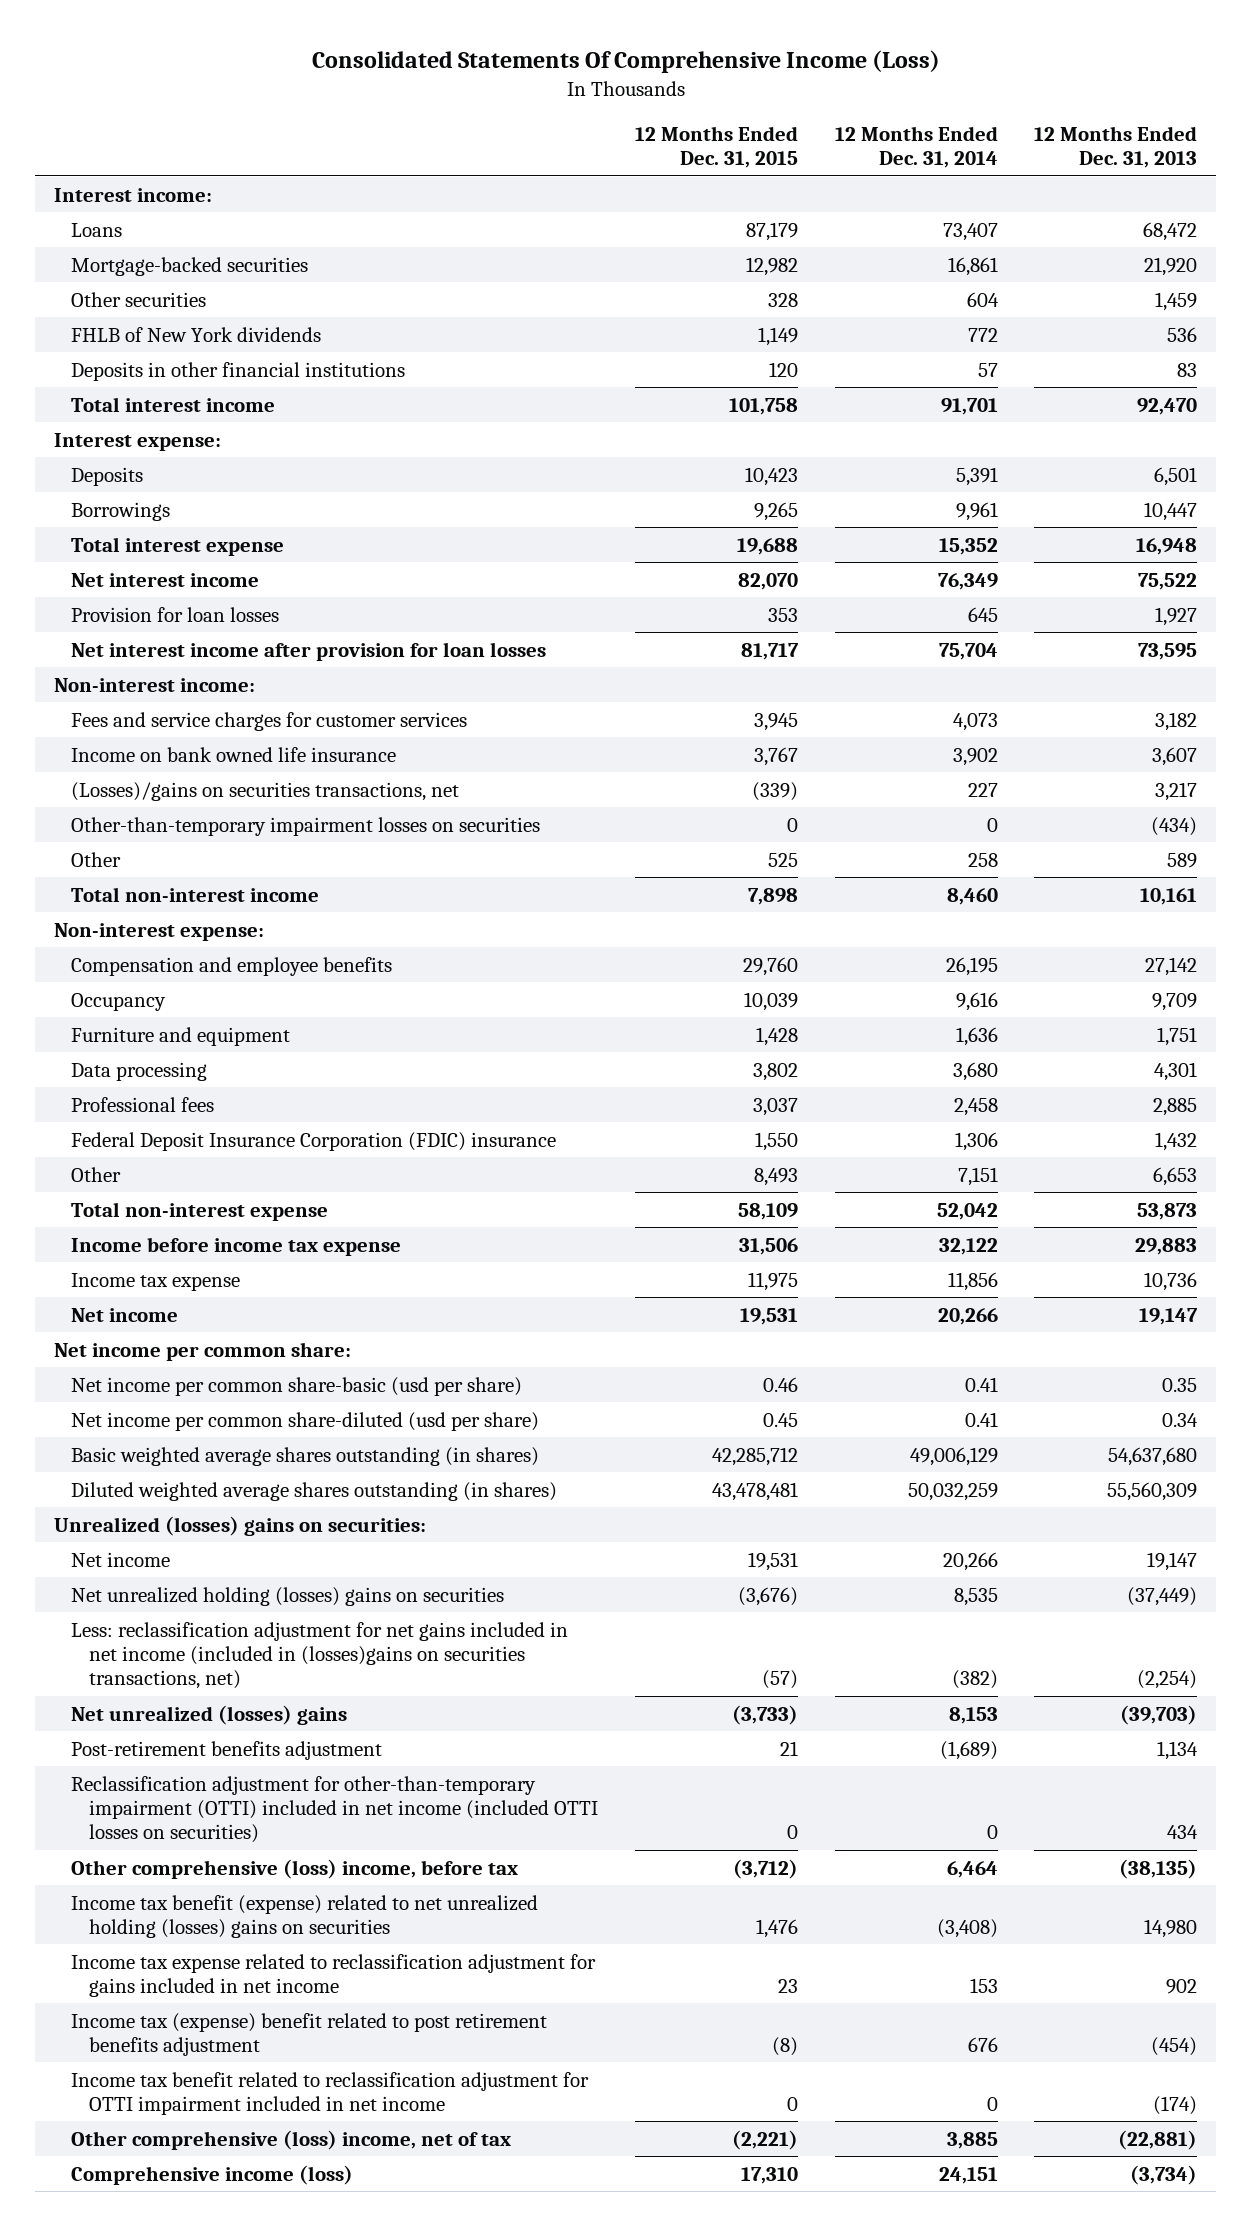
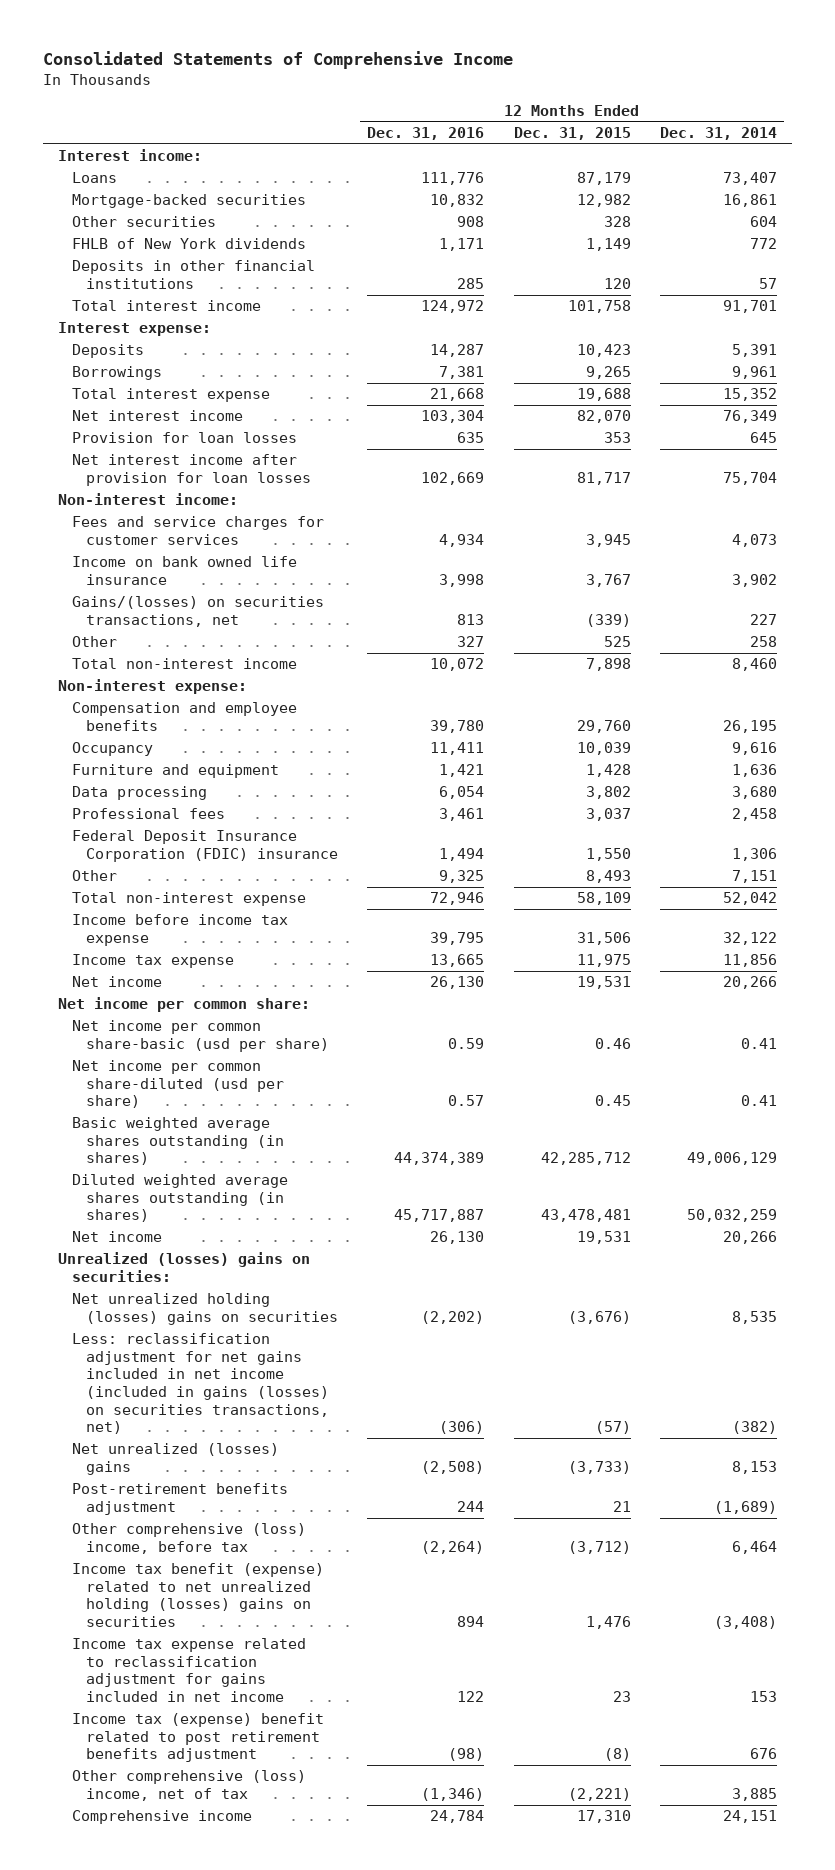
- Consolidated Statements Of Comprehensive Income (Loss)
+ Consolidated Statements of Comprehensive Income
- | 12 Months Ended Dec. 31, 2015 | 12 Months Ended Dec. 31, 2014 | 12 Months Ended Dec. 31, 2013
+ | 12 Months Ended Dec. 31, 2016 | 12 Months Ended Dec. 31, 2015 | 12 Months Ended Dec. 31, 2014
- (Losses)/gains on securities transactions, net | (339) | 227 | 3,217
- Other-than-temporary impairment losses on securities | 0 | 0 | (434)
+ Gains/(losses) on securities transactions, net | 813 | (339) | 227
moved down: Unrealized (losses) gains on securities:
- Less: reclassification adjustment for net gains included in net income (included in (losses)gains on securities transactions, net) | (57) | (382) | (2,254)
+ Less: reclassification adjustment for net gains included in net income (included in gains (losses) on securities transactions, net) | (306) | (57) | (382)
- Reclassification adjustment for other-than-temporary impairment (OTTI) included in net income (included OTTI losses on securities) | 0 | 0 | 434
- Income tax benefit related to reclassification adjustment for OTTI impairment included in net income | 0 | 0 | (174)
- Comprehensive income (loss) | 17,310 | 24,151 | (3,734)
+ Comprehensive income | 24,784 | 17,310 | 24,151

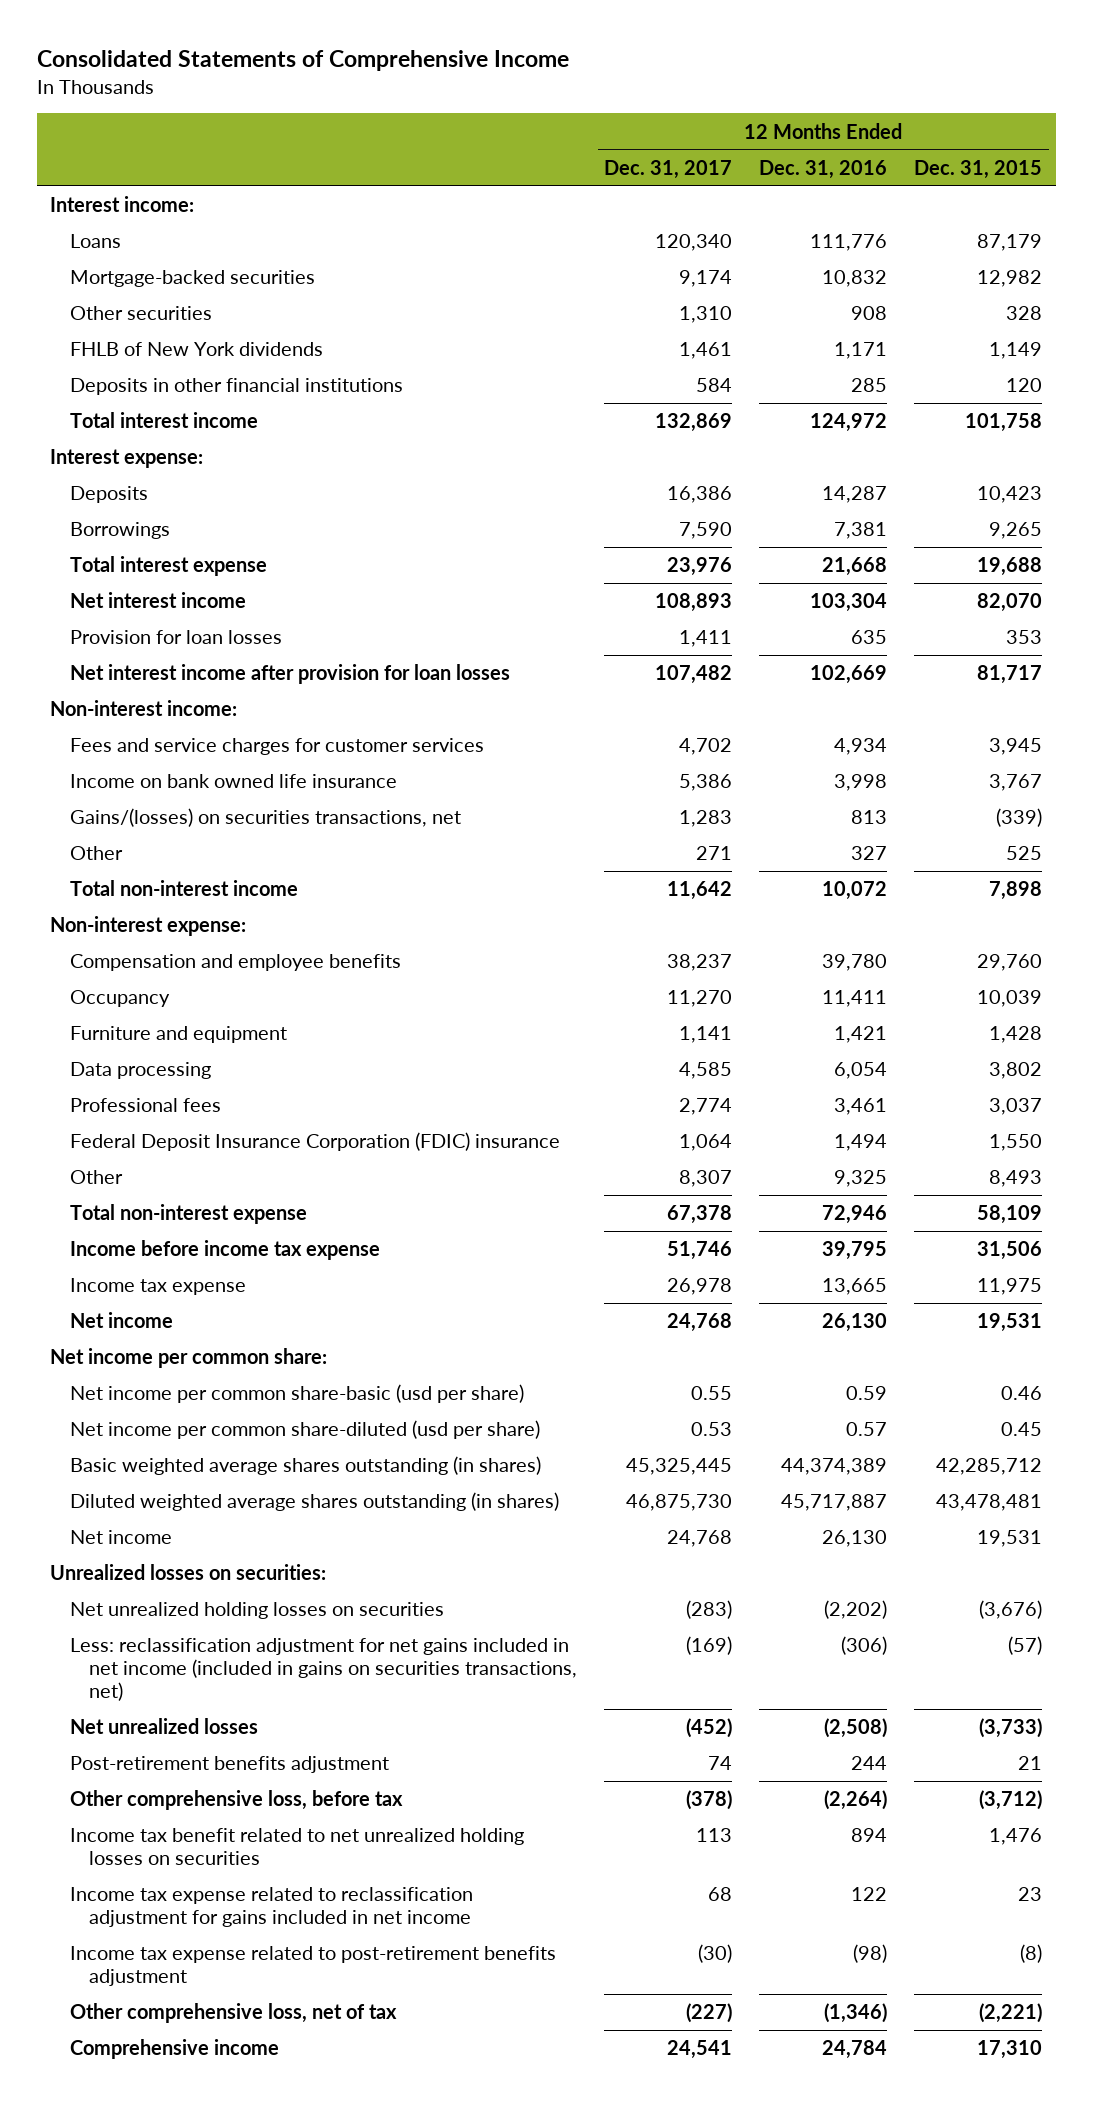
- | 12 Months Ended Dec. 31, 2016 | 12 Months Ended Dec. 31, 2015 | 12 Months Ended Dec. 31, 2014
+ | 12 Months Ended Dec. 31, 2017 | 12 Months Ended Dec. 31, 2016 | 12 Months Ended Dec. 31, 2015
- Unrealized (losses) gains on securities:
- Net unrealized holding (losses) gains on securities | (2,202) | (3,676) | 8,535
- Less: reclassification adjustment for net gains included in net income (included in gains (losses) on securities transactions, net) | (306) | (57) | (382)
- Net unrealized (losses) gains | (2,508) | (3,733) | 8,153
+ Unrealized losses on securities:
+ Net unrealized holding losses on securities | (283) | (2,202) | (3,676)
+ Less: reclassification adjustment for net gains included in net income (included in gains on securities transactions, net) | (169) | (306) | (57)
+ Net unrealized losses | (452) | (2,508) | (3,733)
- Other comprehensive (loss) income, before tax | (2,264) | (3,712) | 6,464
- Income tax benefit (expense) related to net unrealized holding (losses) gains on securities | 894 | 1,476 | (3,408)
+ Other comprehensive loss, before tax | (378) | (2,264) | (3,712)
+ Income tax benefit related to net unrealized holding losses on securities | 113 | 894 | 1,476
- Income tax (expense) benefit related to post retirement benefits adjustment | (98) | (8) | 676
- Other comprehensive (loss) income, net of tax | (1,346) | (2,221) | 3,885
+ Income tax expense related to post-retirement benefits adjustment | (30) | (98) | (8)
+ Other comprehensive loss, net of tax | (227) | (1,346) | (2,221)

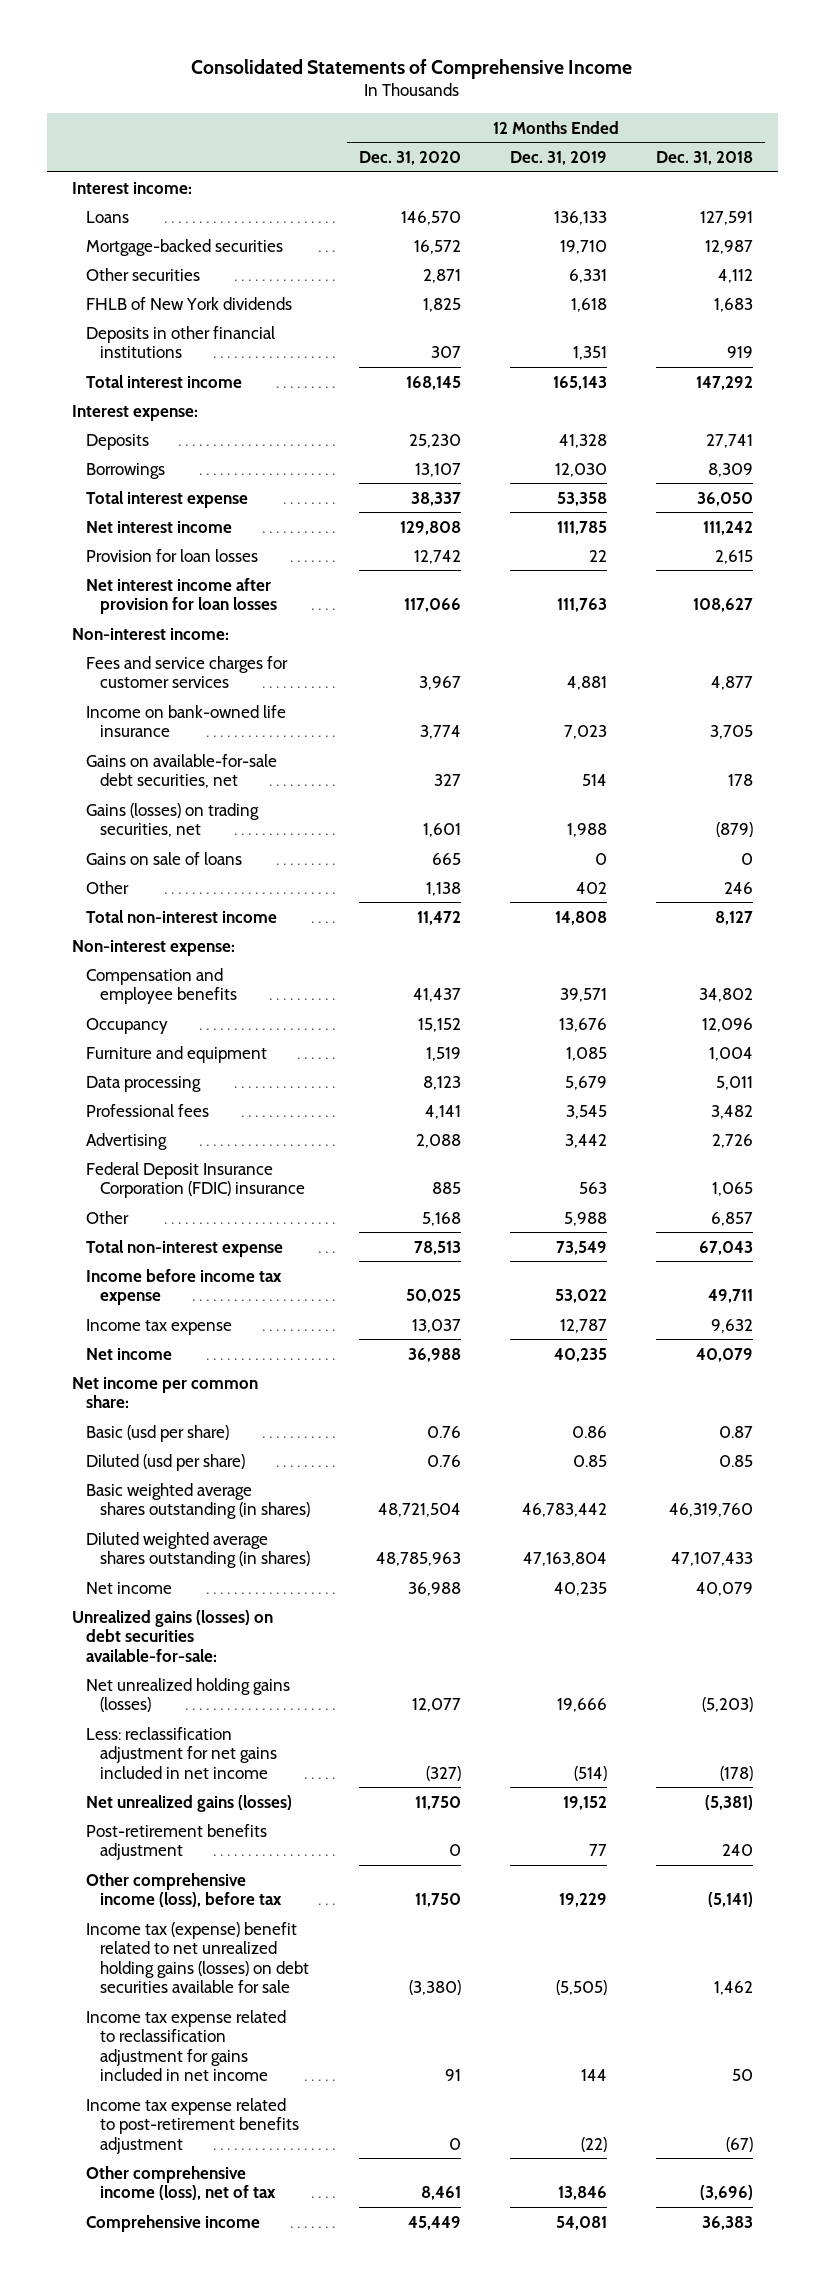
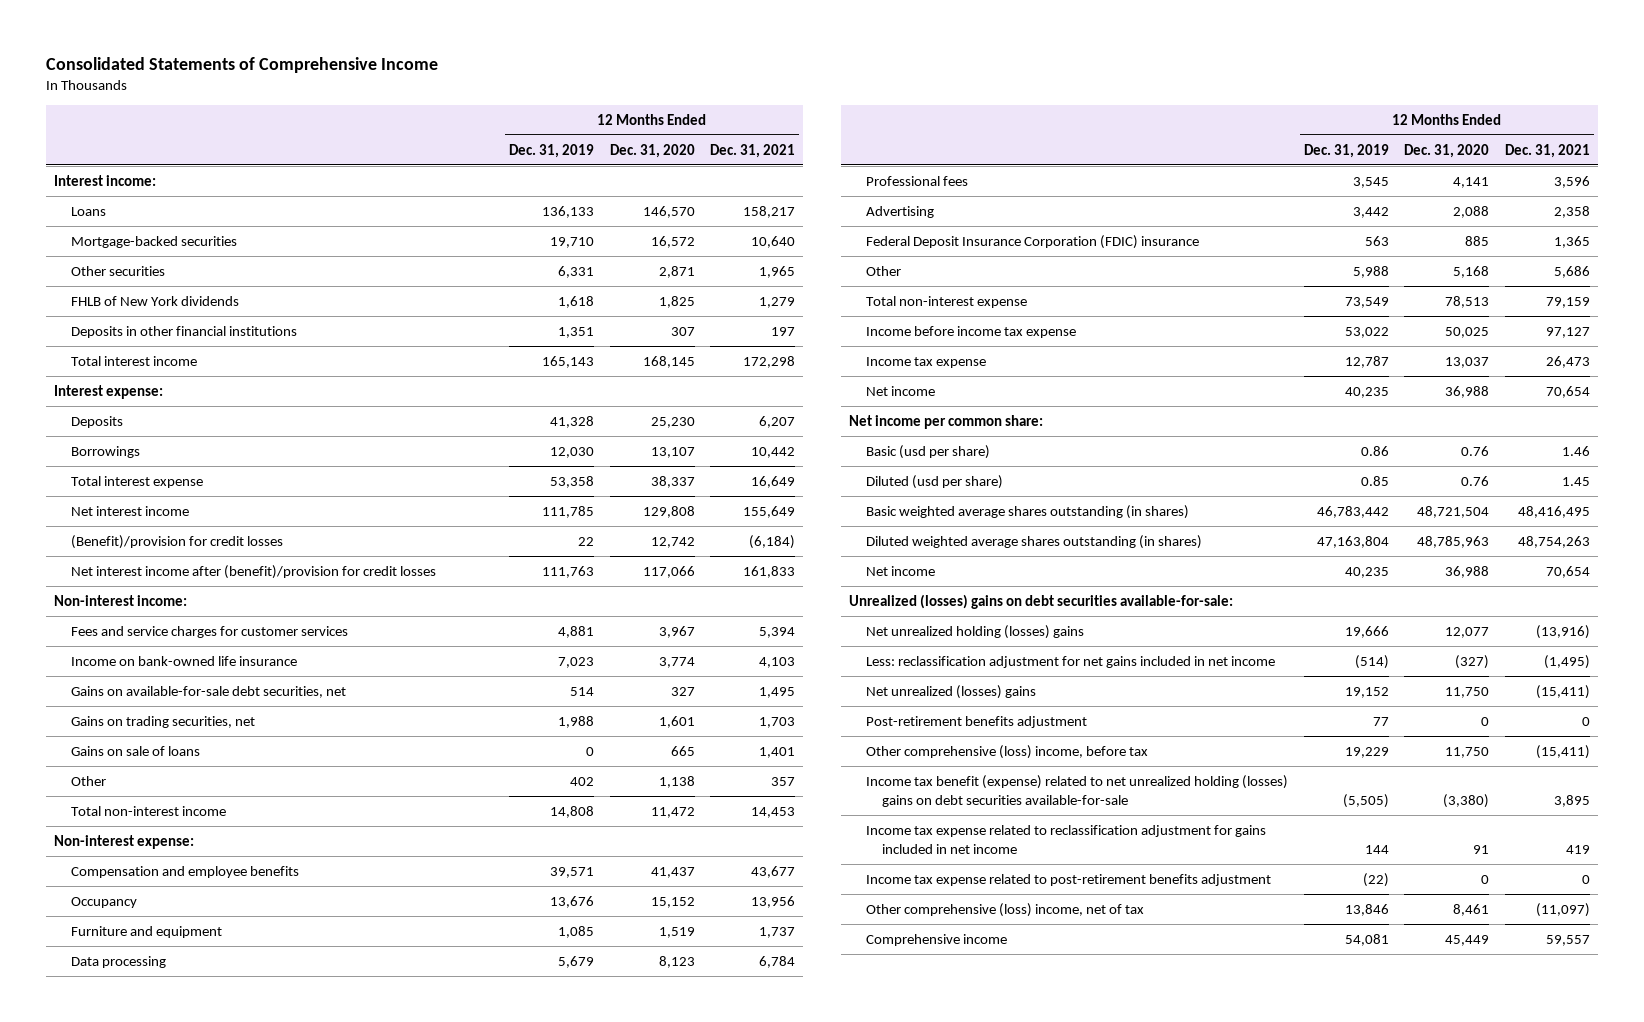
- | 12 Months Ended Dec. 31, 2020 | 12 Months Ended Dec. 31, 2019 | 12 Months Ended Dec. 31, 2018
+ | 12 Months Ended Dec. 31, 2019 | 12 Months Ended Dec. 31, 2020 | 12 Months Ended Dec. 31, 2021
- Provision for loan losses | 12,742 | 22 | 2,615
- Net interest income after provision for loan losses | 117,066 | 111,763 | 108,627
+ (Benefit)/provision for credit losses | 22 | 12,742 | (6,184)
+ Net interest income after (benefit)/provision for credit losses | 111,763 | 117,066 | 161,833
- Gains (losses) on trading securities, net | 1,601 | 1,988 | (879)
+ Gains on trading securities, net | 1,988 | 1,601 | 1,703
- Unrealized gains (losses) on debt securities available-for-sale:
- Net unrealized holding gains (losses) | 12,077 | 19,666 | (5,203)
+ Unrealized (losses) gains on debt securities available-for-sale:
+ Net unrealized holding (losses) gains | 19,666 | 12,077 | (13,916)
- Net unrealized gains (losses) | 11,750 | 19,152 | (5,381)
+ Net unrealized (losses) gains | 19,152 | 11,750 | (15,411)
- Other comprehensive income (loss), before tax | 11,750 | 19,229 | (5,141)
- Income tax (expense) benefit related to net unrealized holding gains (losses) on debt securities available for sale | (3,380) | (5,505) | 1,462
+ Other comprehensive (loss) income, before tax | 19,229 | 11,750 | (15,411)
+ Income tax benefit (expense) related to net unrealized holding (losses) gains on debt securities available-for-sale | (5,505) | (3,380) | 3,895
- Other comprehensive income (loss), net of tax | 8,461 | 13,846 | (3,696)
+ Other comprehensive (loss) income, net of tax | 13,846 | 8,461 | (11,097)

